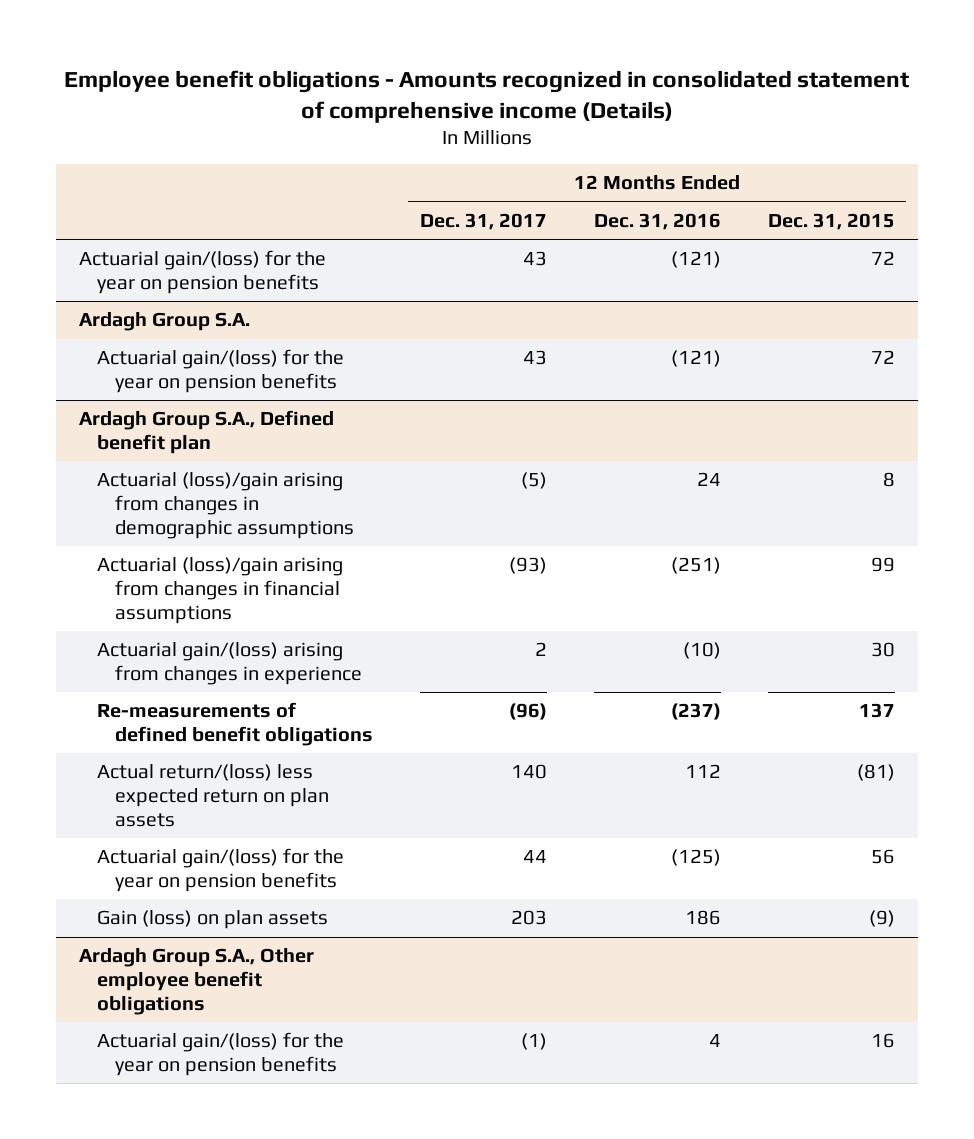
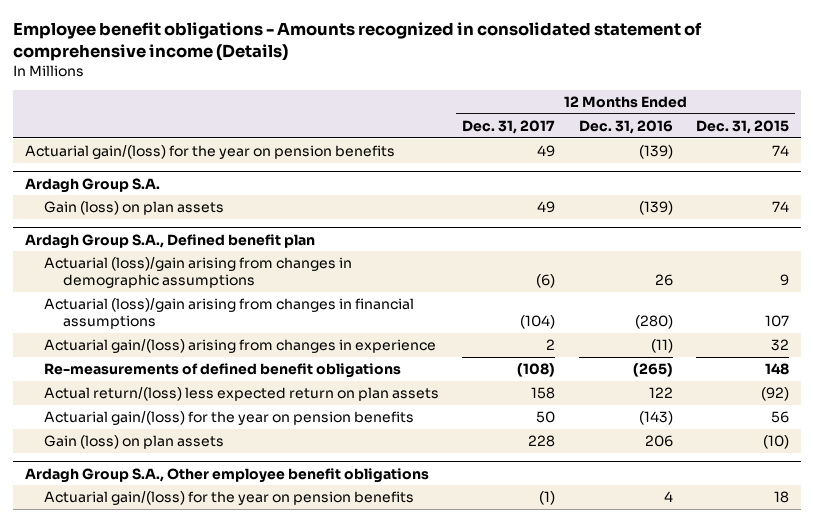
- Actuarial gain/(loss) for the year on pension benefits | 43 | (121) | 72
+ Actuarial gain/(loss) for the year on pension benefits | 49 | (139) | 74
@ Ardagh Group S.A.
- Actuarial gain/(loss) for the year on pension benefits | 43 | (121) | 72
+ Gain (loss) on plan assets | 49 | (139) | 74
@ Ardagh Group S.A., Defined benefit plan
- Actuarial (loss)/gain arising from changes in demographic assumptions | (5) | 24 | 8
- Actuarial (loss)/gain arising from changes in financial assumptions | (93) | (251) | 99
- Actuarial gain/(loss) arising from changes in experience | 2 | (10) | 30
- Re-measurements of defined benefit obligations | (96) | (237) | 137
- Actual return/(loss) less expected return on plan assets | 140 | 112 | (81)
- Actuarial gain/(loss) for the year on pension benefits | 44 | (125) | 56
- Gain (loss) on plan assets | 203 | 186 | (9)
+ Actuarial (loss)/gain arising from changes in demographic assumptions | (6) | 26 | 9
+ Actuarial (loss)/gain arising from changes in financial assumptions | (104) | (280) | 107
+ Actuarial gain/(loss) arising from changes in experience | 2 | (11) | 32
+ Re-measurements of defined benefit obligations | (108) | (265) | 148
+ Actual return/(loss) less expected return on plan assets | 158 | 122 | (92)
+ Actuarial gain/(loss) for the year on pension benefits | 50 | (143) | 56
+ Gain (loss) on plan assets | 228 | 206 | (10)
@ Ardagh Group S.A., Other employee benefit obligations
- Actuarial gain/(loss) for the year on pension benefits | (1) | 4 | 16
+ Actuarial gain/(loss) for the year on pension benefits | (1) | 4 | 18

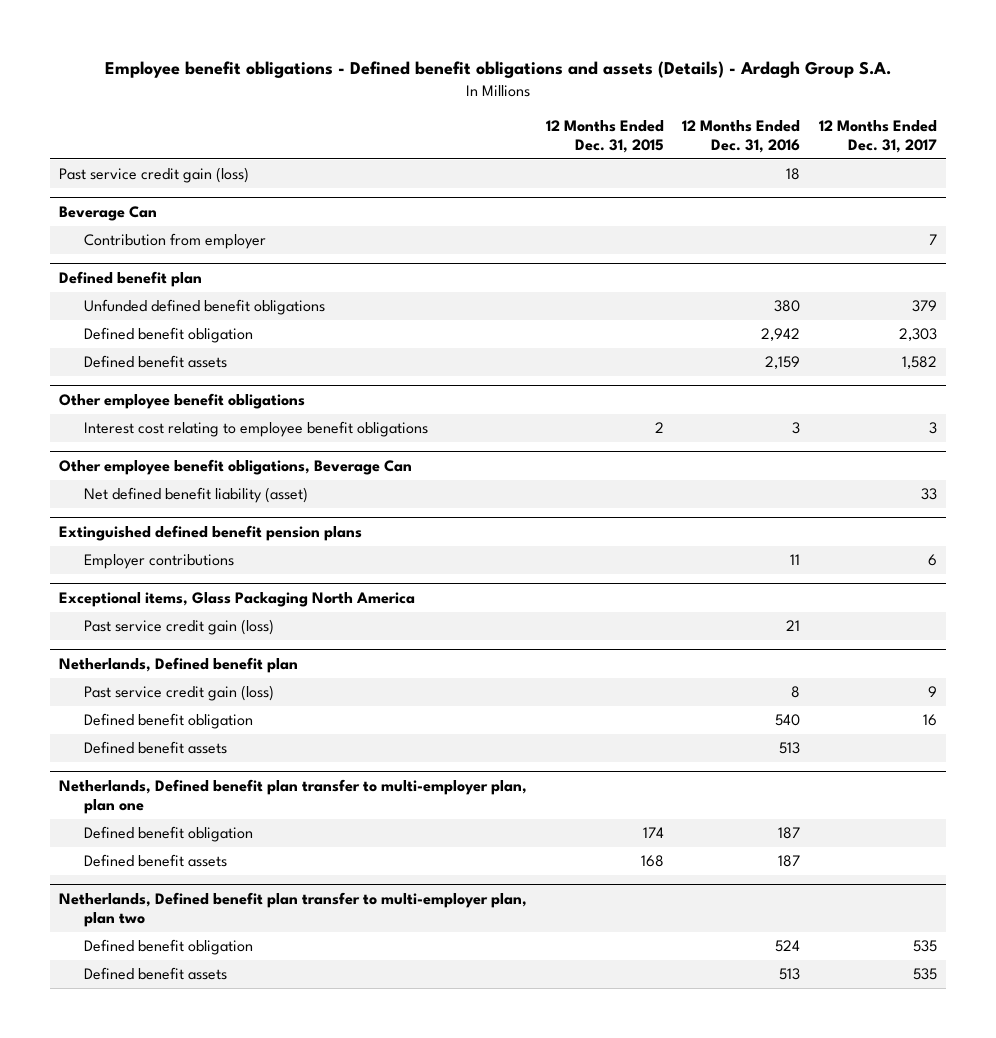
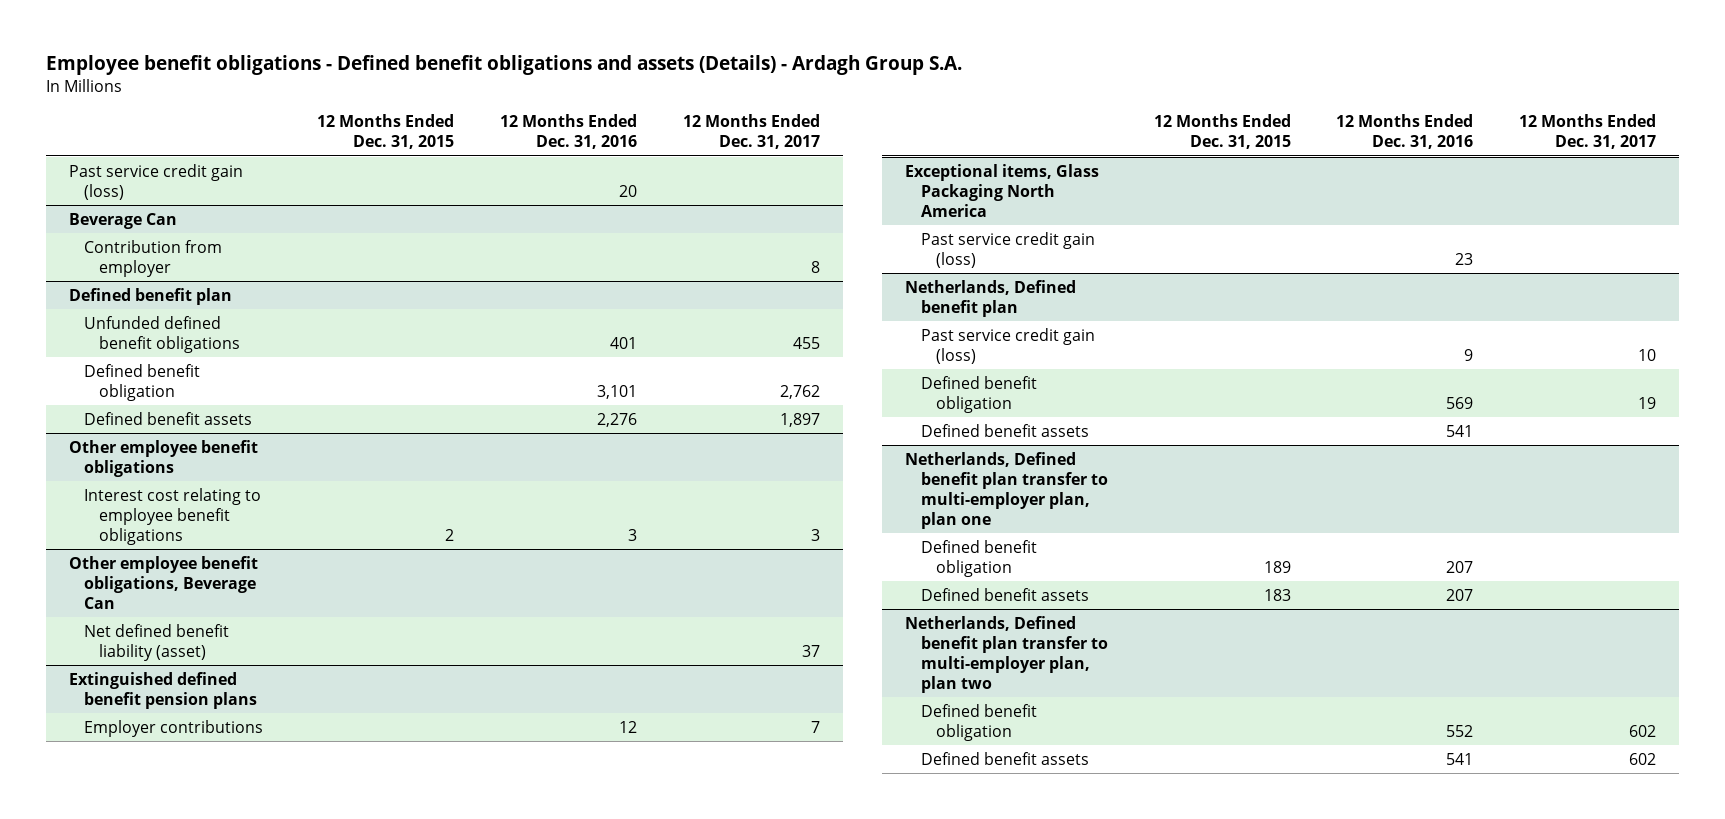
- Past service credit gain (loss) | | 18 |
+ Past service credit gain (loss) | | 20 |
@ Beverage Can
- Contribution from employer | | | 7
+ Contribution from employer | | | 8
@ Defined benefit plan
- Unfunded defined benefit obligations | | 380 | 379
- Defined benefit obligation | | 2,942 | 2,303
- Defined benefit assets | | 2,159 | 1,582
+ Unfunded defined benefit obligations | | 401 | 455
+ Defined benefit obligation | | 3,101 | 2,762
+ Defined benefit assets | | 2,276 | 1,897
@ Other employee benefit obligations, Beverage Can
- Net defined benefit liability (asset) | | | 33
+ Net defined benefit liability (asset) | | | 37
@ Extinguished defined benefit pension plans
- Employer contributions | | 11 | 6
+ Employer contributions | | 12 | 7
@ Exceptional items, Glass Packaging North America
- Past service credit gain (loss) | | 21 |
+ Past service credit gain (loss) | | 23 |
@ Netherlands, Defined benefit plan
- Past service credit gain (loss) | | 8 | 9
- Defined benefit obligation | | 540 | 16
- Defined benefit assets | | 513 |
+ Past service credit gain (loss) | | 9 | 10
+ Defined benefit obligation | | 569 | 19
+ Defined benefit assets | | 541 |
@ Netherlands, Defined benefit plan transfer to multi-employer plan, plan one
- Defined benefit obligation | 174 | 187 |
- Defined benefit assets | 168 | 187 |
+ Defined benefit obligation | 189 | 207 |
+ Defined benefit assets | 183 | 207 |
@ Netherlands, Defined benefit plan transfer to multi-employer plan, plan two
- Defined benefit obligation | | 524 | 535
- Defined benefit assets | | 513 | 535
+ Defined benefit obligation | | 552 | 602
+ Defined benefit assets | | 541 | 602

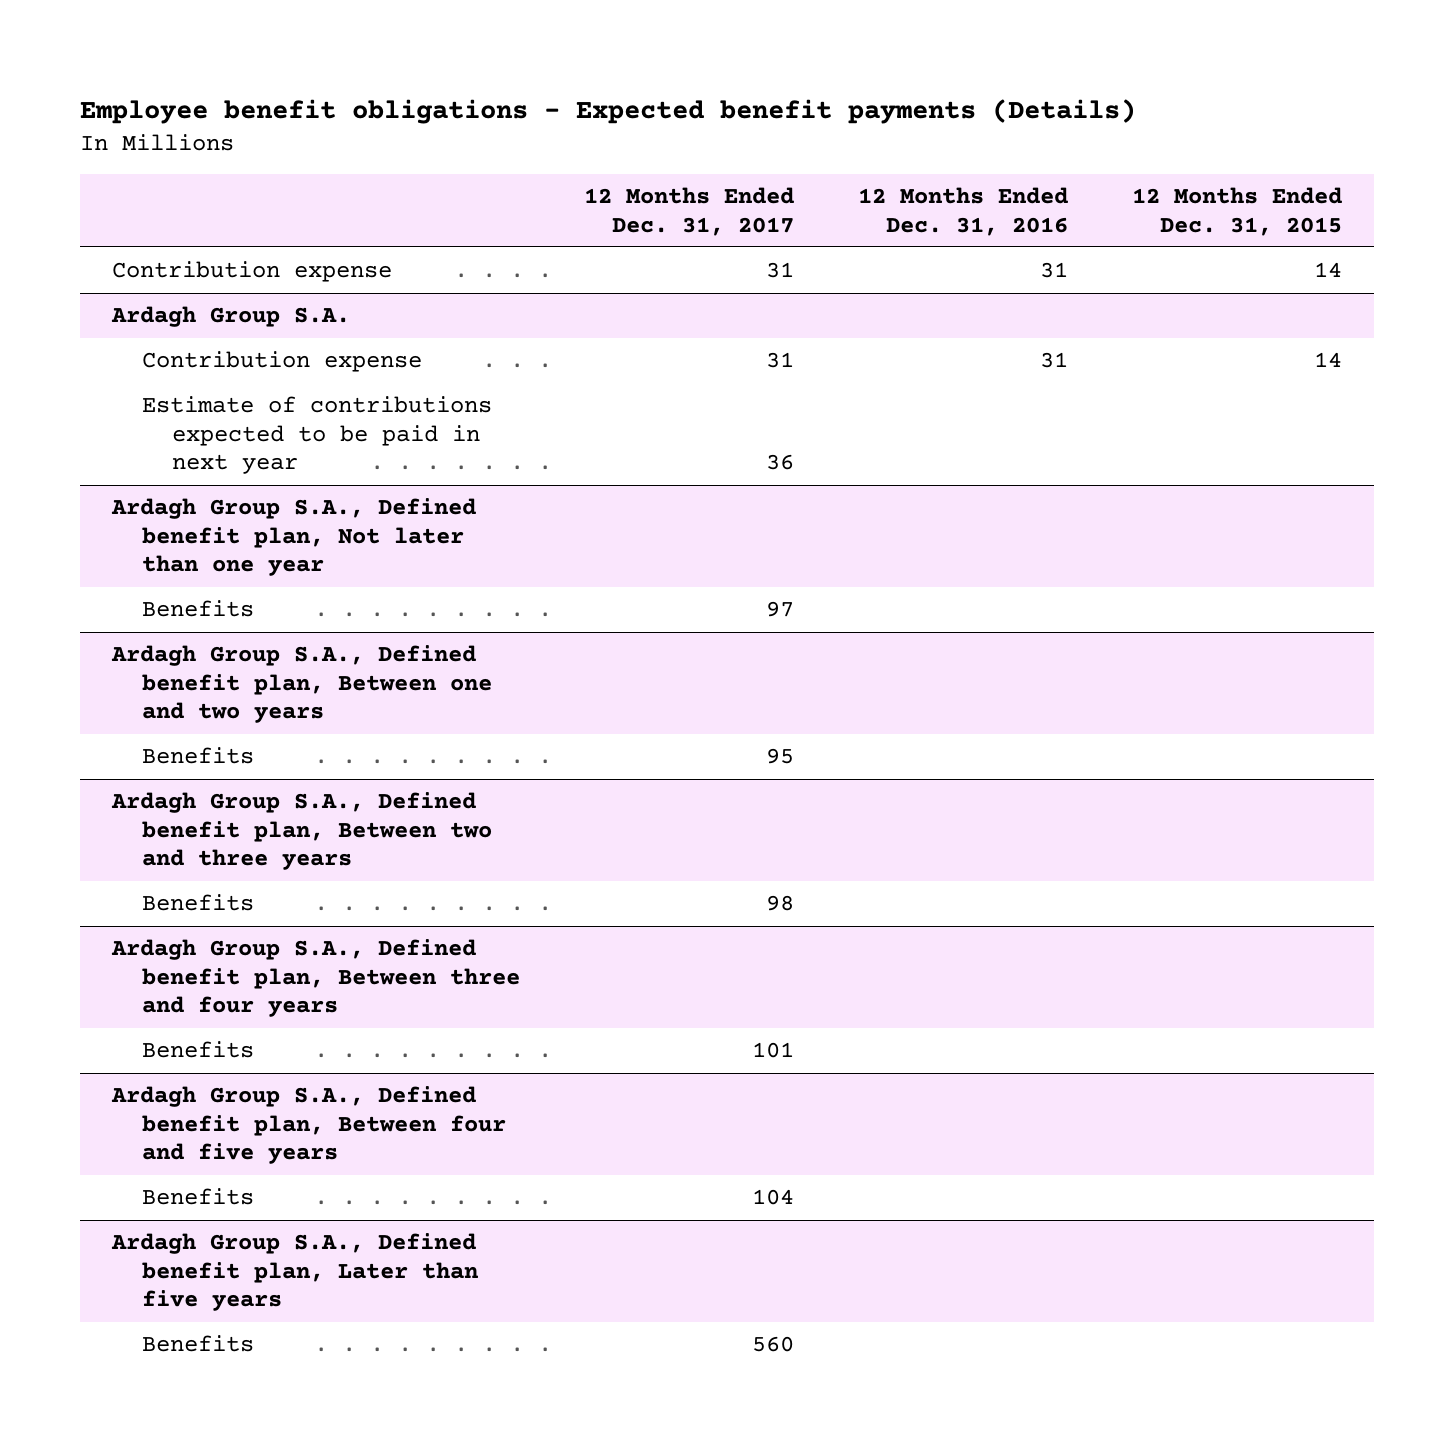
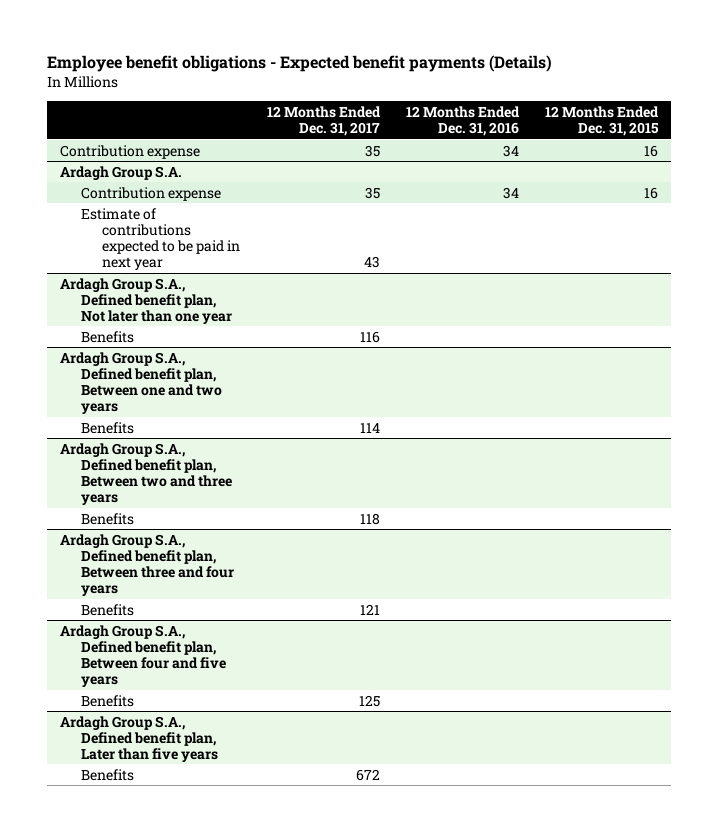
- Contribution expense | 31 | 31 | 14
+ Contribution expense | 35 | 34 | 16
@ Ardagh Group S.A.
- Contribution expense | 31 | 31 | 14
- Estimate of contributions expected to be paid in next year | 36 | |
+ Contribution expense | 35 | 34 | 16
+ Estimate of contributions expected to be paid in next year | 43 | |
@ Ardagh Group S.A., Defined benefit plan, Not later than one year
- Benefits | 97 | |
+ Benefits | 116 | |
@ Ardagh Group S.A., Defined benefit plan, Between one and two years
- Benefits | 95 | |
+ Benefits | 114 | |
@ Ardagh Group S.A., Defined benefit plan, Between two and three years
- Benefits | 98 | |
+ Benefits | 118 | |
@ Ardagh Group S.A., Defined benefit plan, Between three and four years
- Benefits | 101 | |
+ Benefits | 121 | |
@ Ardagh Group S.A., Defined benefit plan, Between four and five years
- Benefits | 104 | |
+ Benefits | 125 | |
@ Ardagh Group S.A., Defined benefit plan, Later than five years
- Benefits | 560 | |
+ Benefits | 672 | |

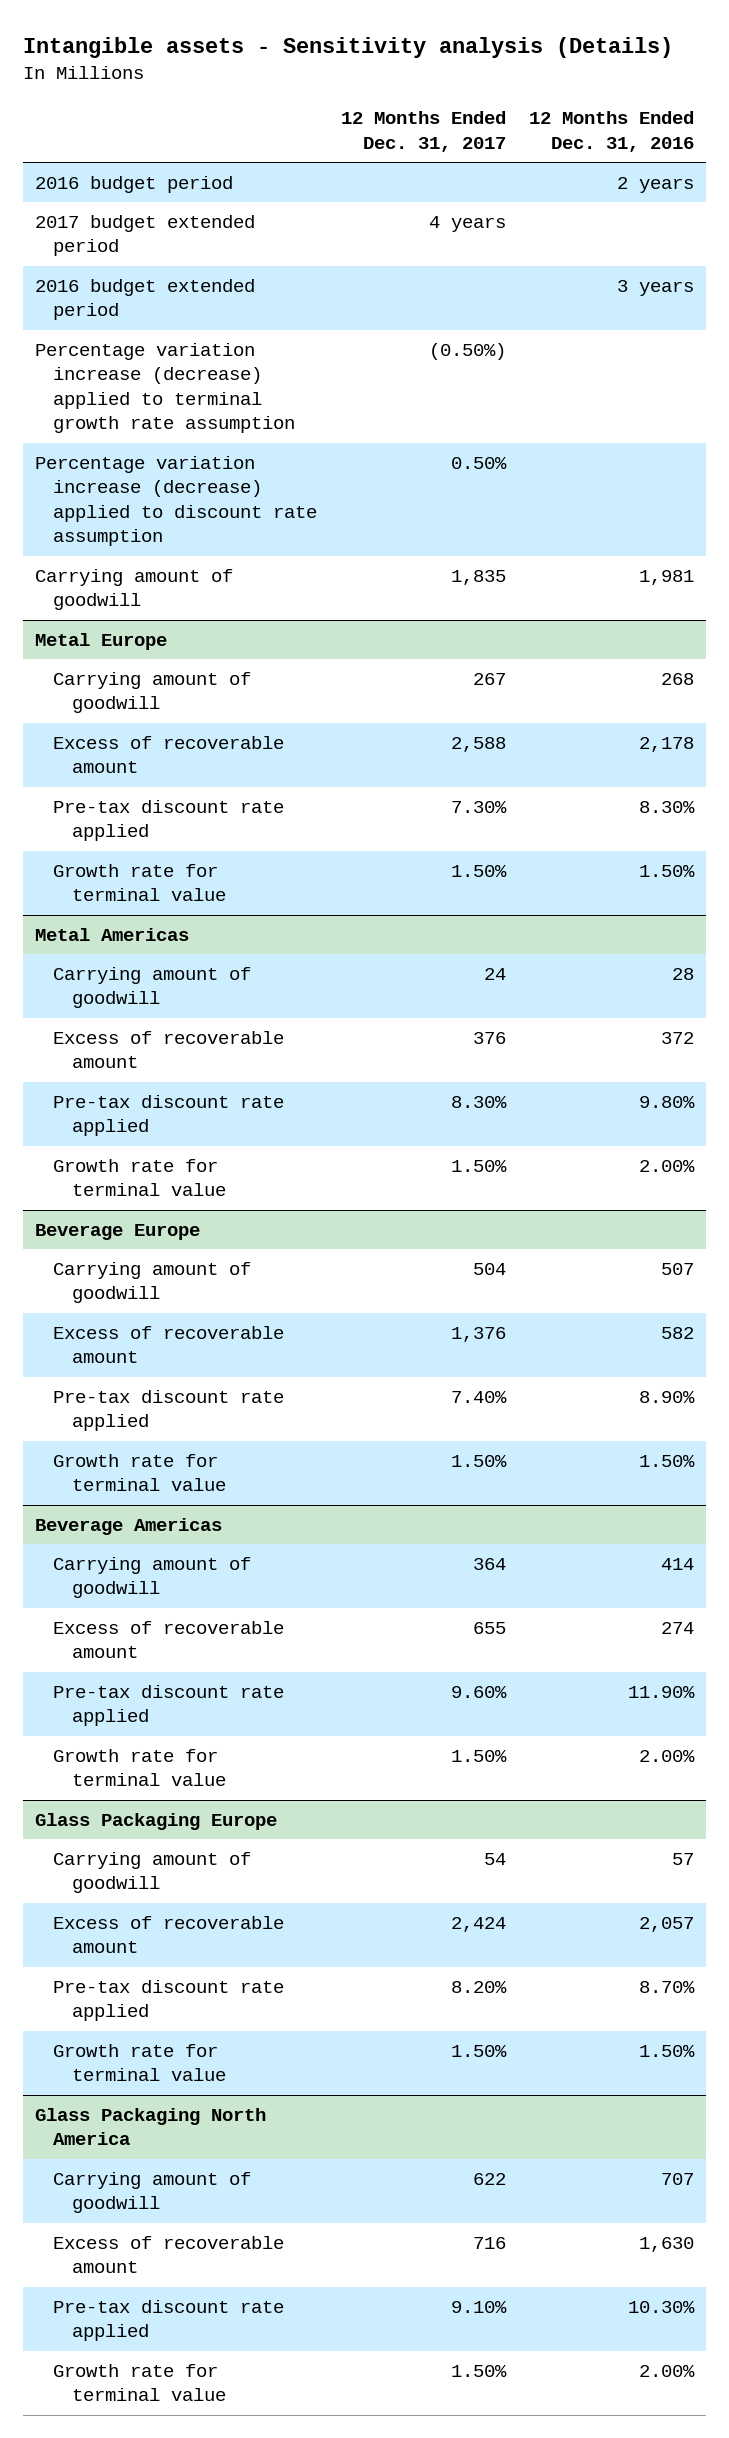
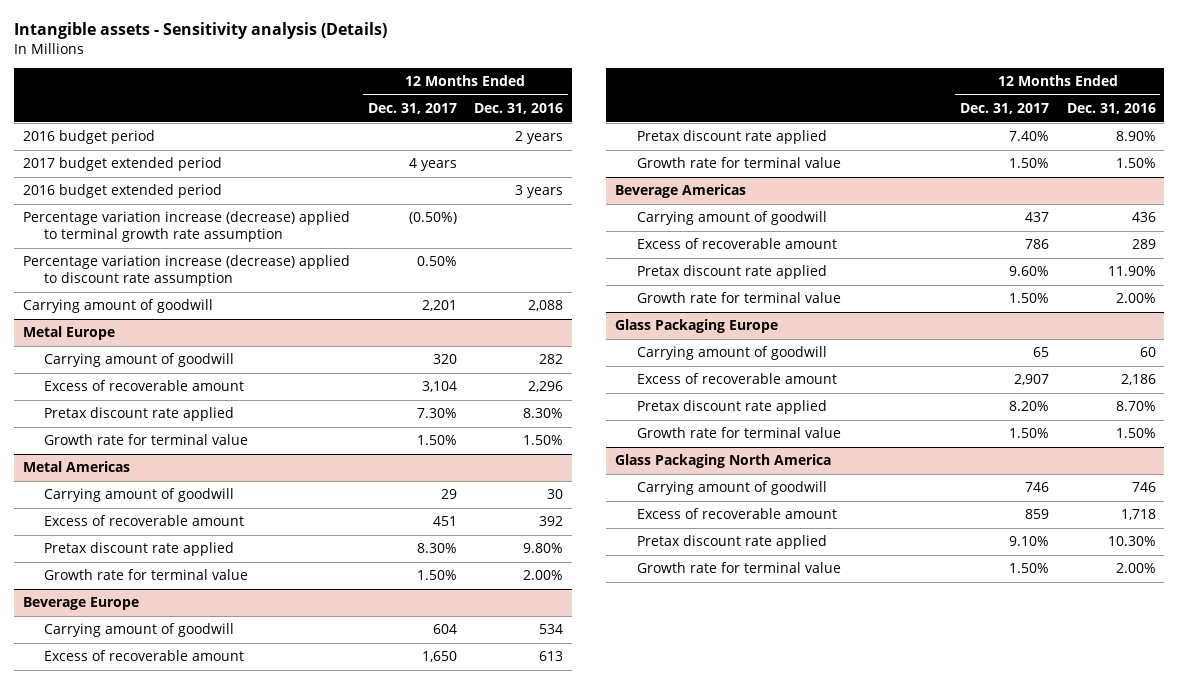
- Carrying amount of goodwill | 1,835 | 1,981
+ Carrying amount of goodwill | 2,201 | 2,088
@ Metal Europe
- Carrying amount of goodwill | 267 | 268
- Excess of recoverable amount | 2,588 | 2,178
- Pre-tax discount rate applied | 7.30% | 8.30%
+ Carrying amount of goodwill | 320 | 282
+ Excess of recoverable amount | 3,104 | 2,296
+ Pretax discount rate applied | 7.30% | 8.30%
@ Metal Americas
- Carrying amount of goodwill | 24 | 28
- Excess of recoverable amount | 376 | 372
- Pre-tax discount rate applied | 8.30% | 9.80%
+ Carrying amount of goodwill | 29 | 30
+ Excess of recoverable amount | 451 | 392
+ Pretax discount rate applied | 8.30% | 9.80%
@ Beverage Europe
- Carrying amount of goodwill | 504 | 507
- Excess of recoverable amount | 1,376 | 582
- Pre-tax discount rate applied | 7.40% | 8.90%
+ Carrying amount of goodwill | 604 | 534
+ Excess of recoverable amount | 1,650 | 613
+ Pretax discount rate applied | 7.40% | 8.90%
@ Beverage Americas
- Carrying amount of goodwill | 364 | 414
- Excess of recoverable amount | 655 | 274
- Pre-tax discount rate applied | 9.60% | 11.90%
+ Carrying amount of goodwill | 437 | 436
+ Excess of recoverable amount | 786 | 289
+ Pretax discount rate applied | 9.60% | 11.90%
@ Glass Packaging Europe
- Carrying amount of goodwill | 54 | 57
- Excess of recoverable amount | 2,424 | 2,057
- Pre-tax discount rate applied | 8.20% | 8.70%
+ Carrying amount of goodwill | 65 | 60
+ Excess of recoverable amount | 2,907 | 2,186
+ Pretax discount rate applied | 8.20% | 8.70%
@ Glass Packaging North America
- Carrying amount of goodwill | 622 | 707
- Excess of recoverable amount | 716 | 1,630
- Pre-tax discount rate applied | 9.10% | 10.30%
+ Carrying amount of goodwill | 746 | 746
+ Excess of recoverable amount | 859 | 1,718
+ Pretax discount rate applied | 9.10% | 10.30%

